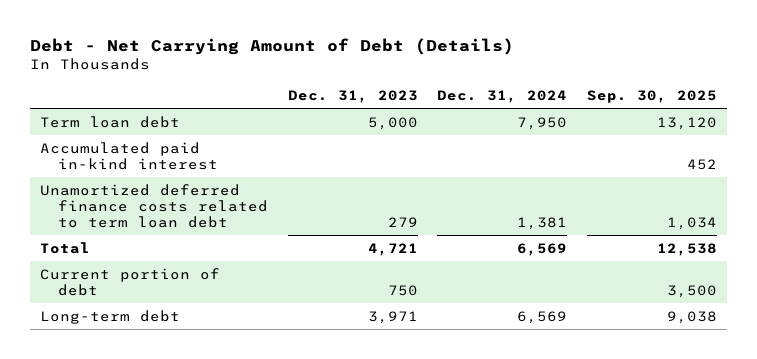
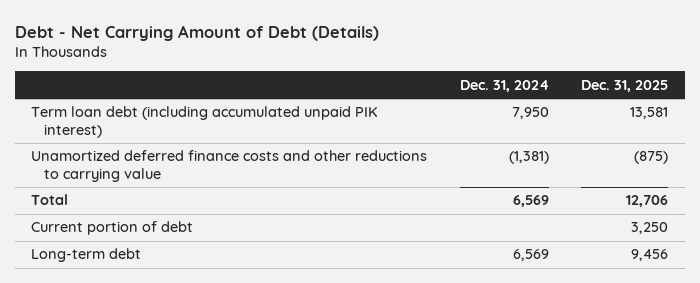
- | Dec. 31, 2023 | Dec. 31, 2024 | Sep. 30, 2025
+ | Dec. 31, 2024 | Dec. 31, 2025
- Term loan debt | 5,000 | 7,950 | 13,120
- Accumulated paid in-kind interest | | | 452
- Unamortized deferred finance costs related to term loan debt | 279 | 1,381 | 1,034
+ Term loan debt (including accumulated unpaid PIK interest) | 7,950 | 13,581
+ Unamortized deferred finance costs and other reductions to carrying value | (1,381) | (875)

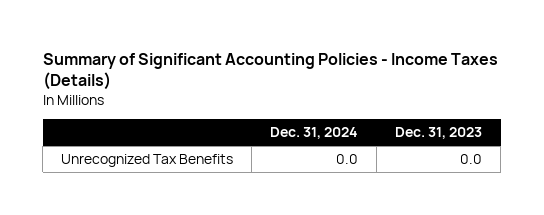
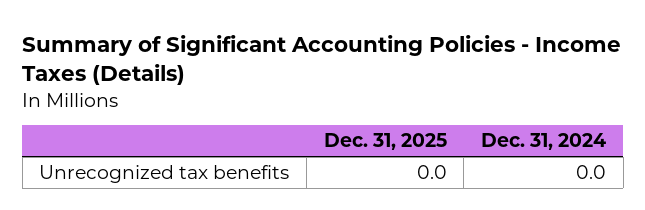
- | Dec. 31, 2024 | Dec. 31, 2023
+ | Dec. 31, 2025 | Dec. 31, 2024
- Unrecognized Tax Benefits | 0.0 | 0.0
+ Unrecognized tax benefits | 0.0 | 0.0

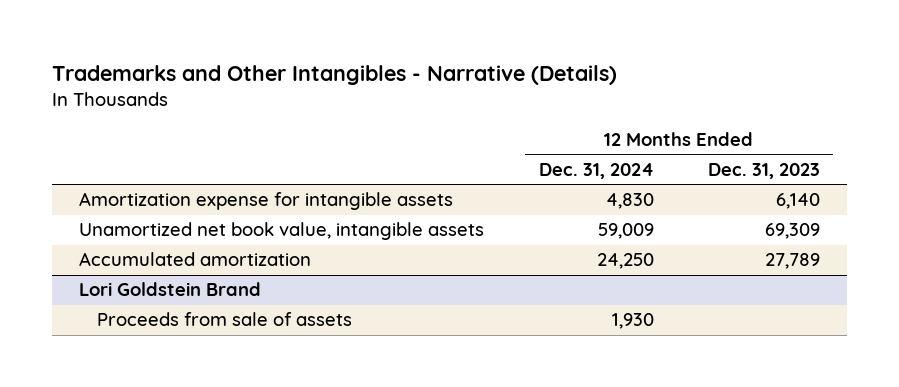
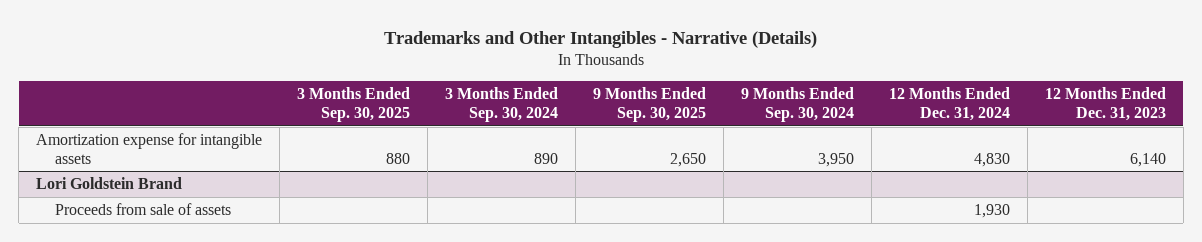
- | 12 Months Ended Dec. 31, 2024 | 12 Months Ended Dec. 31, 2023
+ | 3 Months Ended Sep. 30, 2025 | 3 Months Ended Sep. 30, 2024 | 9 Months Ended Sep. 30, 2025 | 9 Months Ended Sep. 30, 2024 | 12 Months Ended Dec. 31, 2024 | 12 Months Ended Dec. 31, 2023
- Unamortized net book value, intangible assets | 59,009 | 69,309
- Accumulated amortization | 24,250 | 27,789

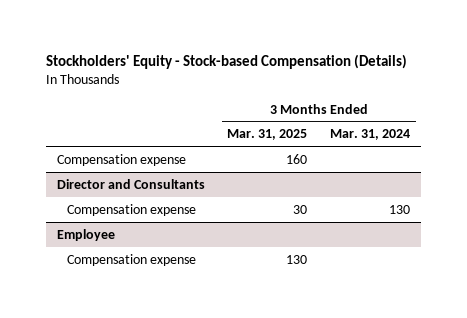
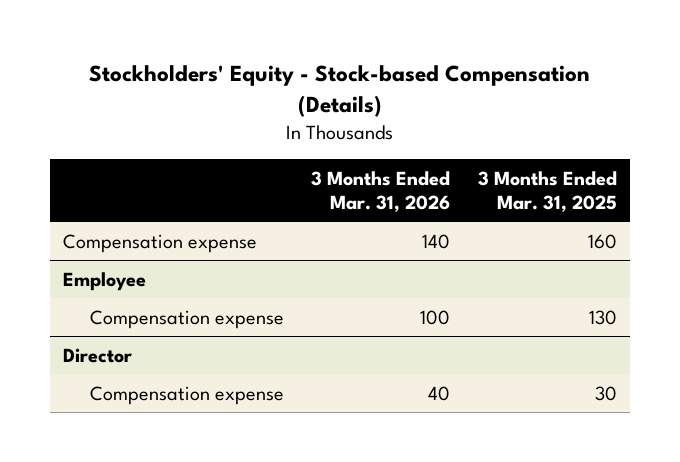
- | 3 Months Ended Mar. 31, 2025 | 3 Months Ended Mar. 31, 2024
+ | 3 Months Ended Mar. 31, 2026 | 3 Months Ended Mar. 31, 2025
- Director and Consultants
- Compensation expense | 30 | 130
+ Director
+ Compensation expense | 40 | 30

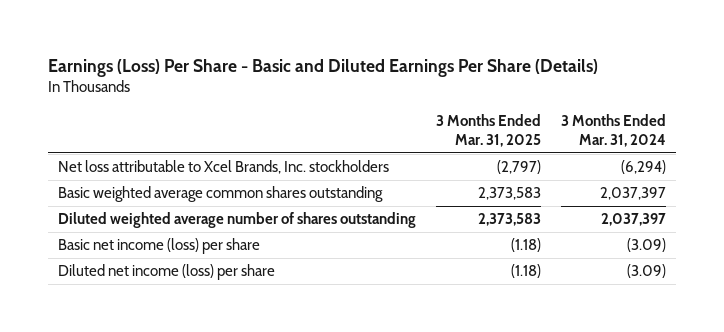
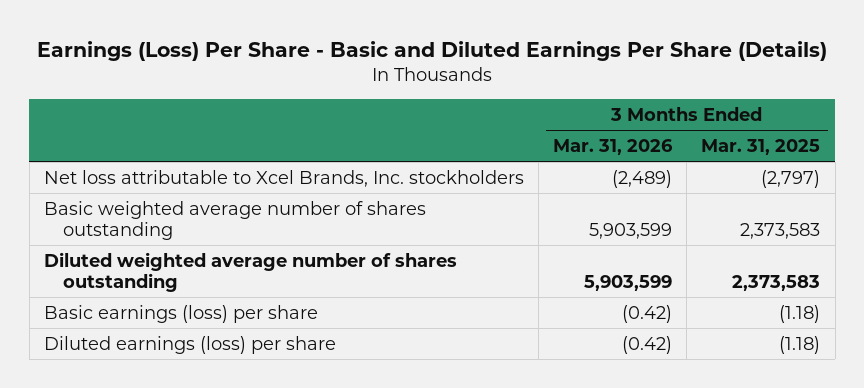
- | 3 Months Ended Mar. 31, 2025 | 3 Months Ended Mar. 31, 2024
+ | 3 Months Ended Mar. 31, 2026 | 3 Months Ended Mar. 31, 2025
- Basic weighted average common shares outstanding | 2,373,583 | 2,037,397
+ Basic weighted average number of shares outstanding | 5,903,599 | 2,373,583
- Basic net income (loss) per share | (1.18) | (3.09)
- Diluted net income (loss) per share | (1.18) | (3.09)
+ Basic earnings (loss) per share | (0.42) | (1.18)
+ Diluted earnings (loss) per share | (0.42) | (1.18)

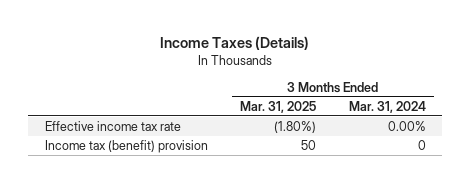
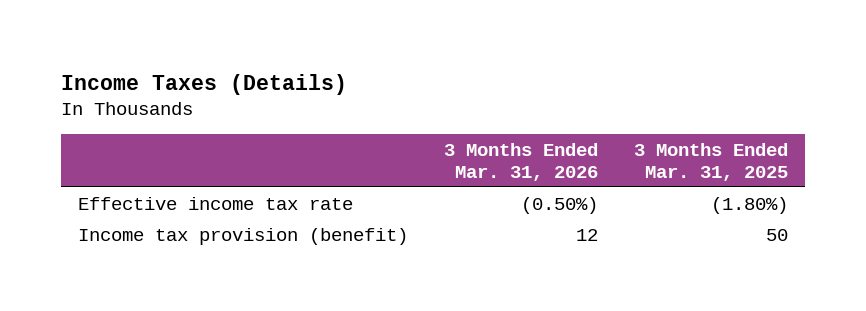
- | 3 Months Ended Mar. 31, 2025 | 3 Months Ended Mar. 31, 2024
+ | 3 Months Ended Mar. 31, 2026 | 3 Months Ended Mar. 31, 2025
- Income tax (benefit) provision | 50 | 0
+ Income tax provision (benefit) | 12 | 50

